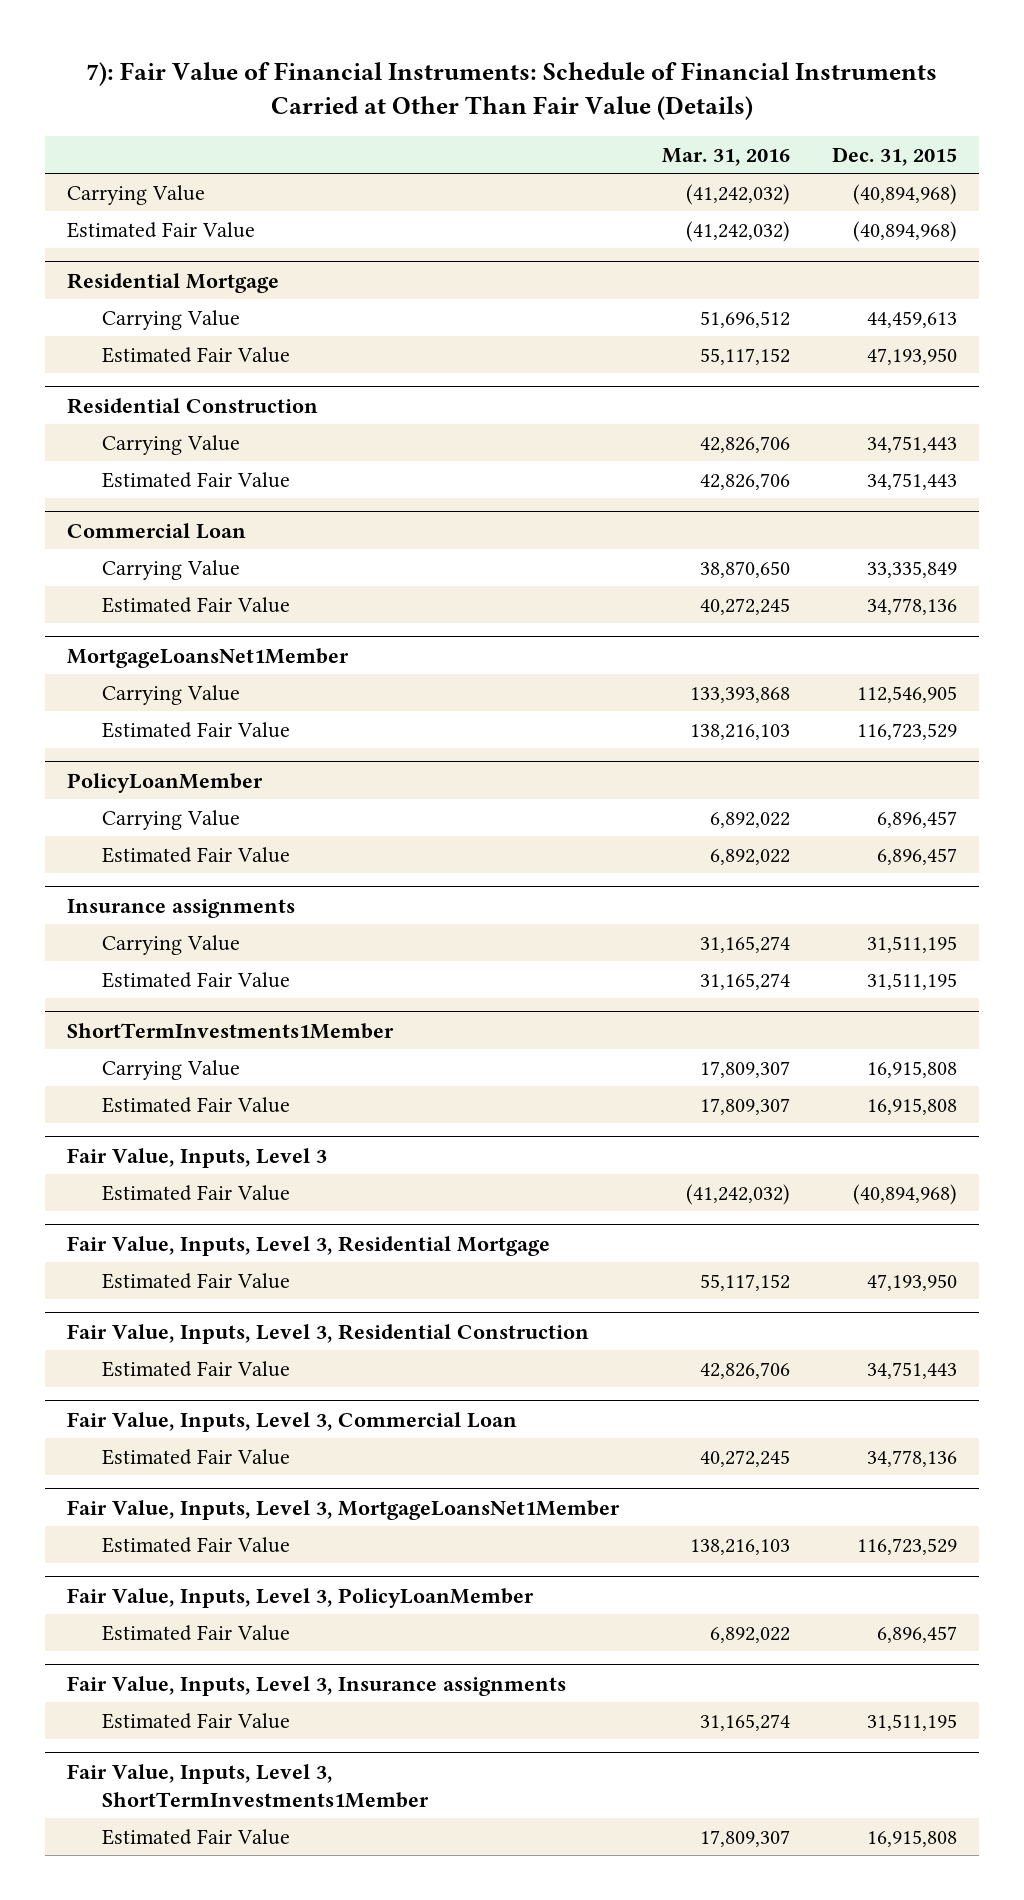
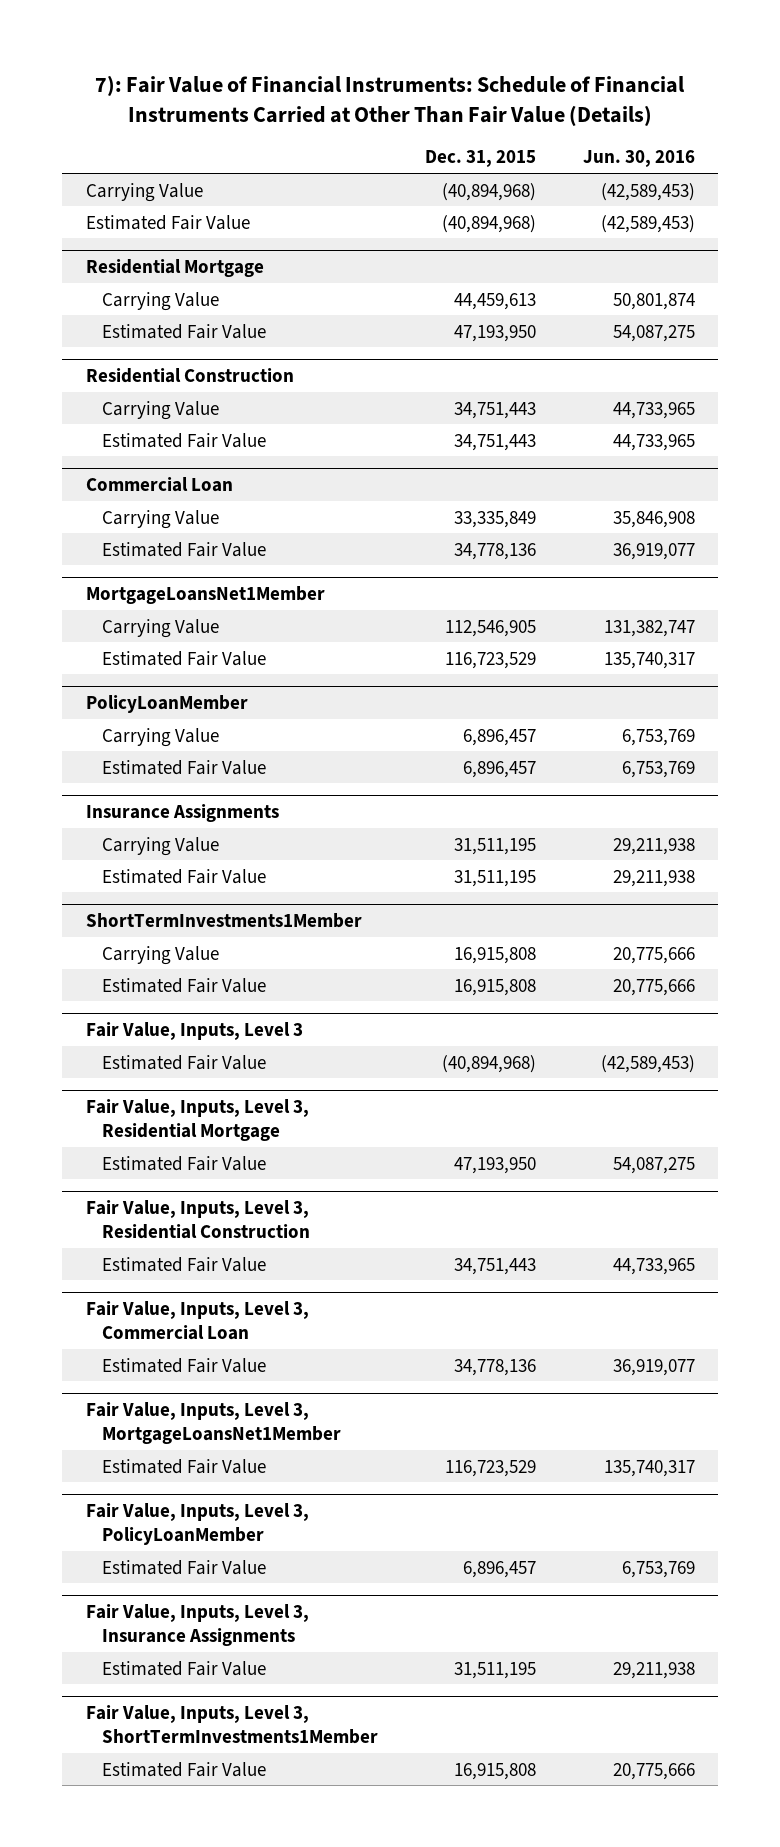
- | Mar. 31, 2016 | Dec. 31, 2015
+ | Dec. 31, 2015 | Jun. 30, 2016
- Insurance assignments
+ Insurance Assignments
- Fair Value, Inputs, Level 3, Insurance assignments
+ Fair Value, Inputs, Level 3, Insurance Assignments

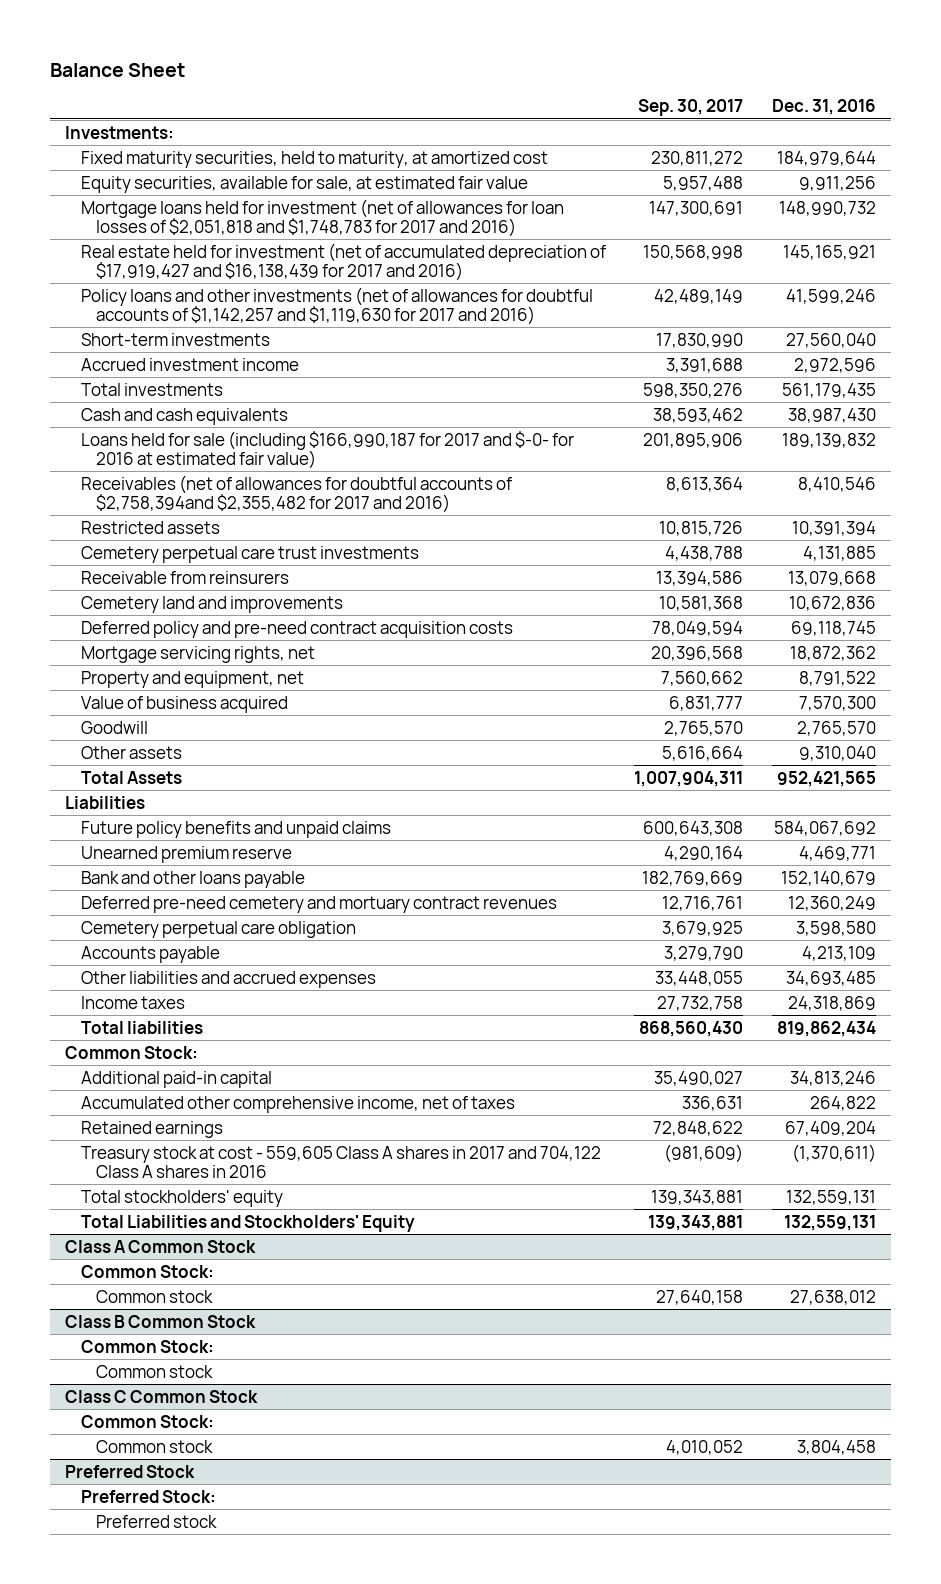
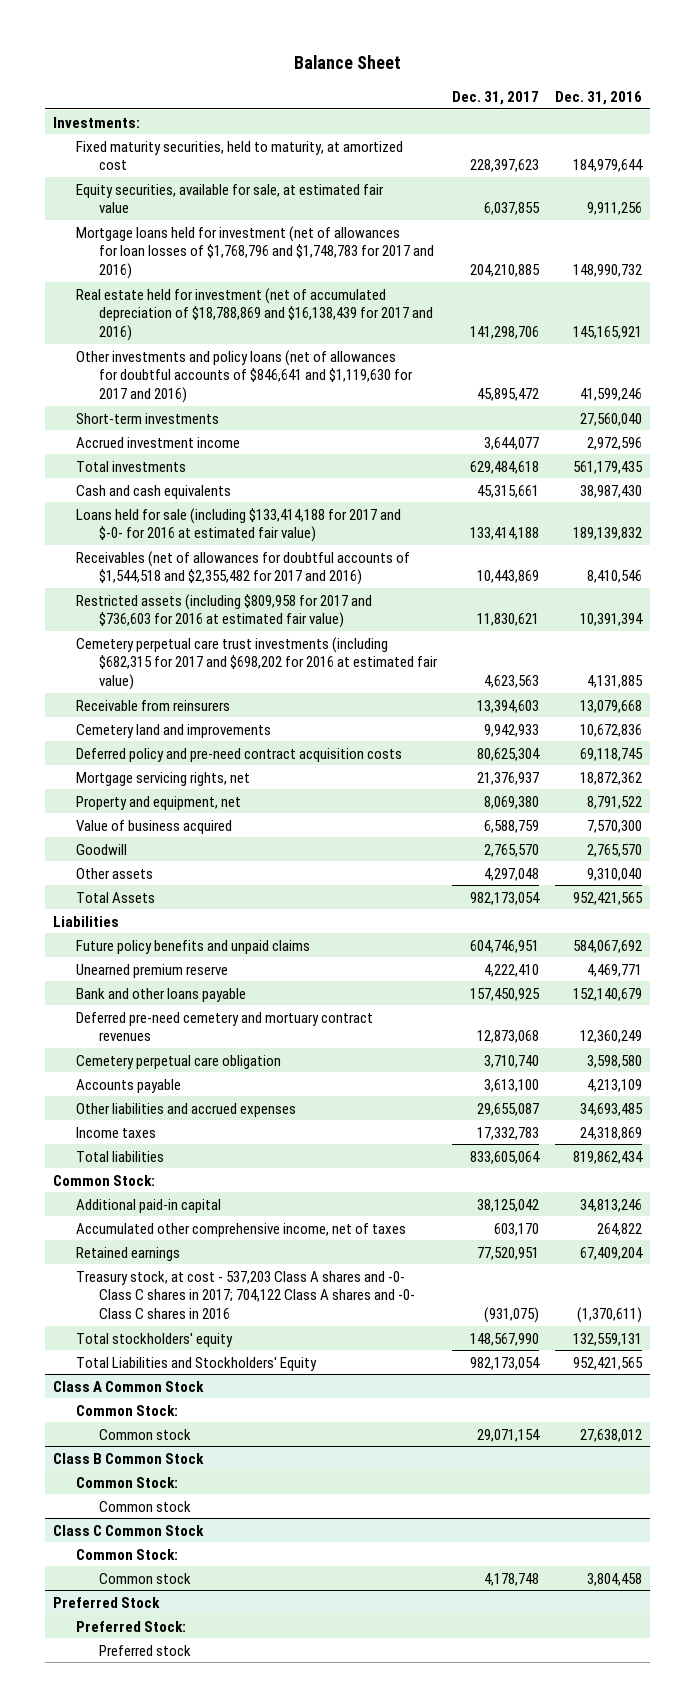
- | Sep. 30, 2017 | Dec. 31, 2016
+ | Dec. 31, 2017 | Dec. 31, 2016
- Mortgage loans held for investment (net of allowances for loan losses of $2,051,818 and $1,748,783 for 2017 and 2016) | 147,300,691 | 148,990,732
- Real estate held for investment (net of accumulated depreciation of $17,919,427 and $16,138,439 for 2017 and 2016) | 150,568,998 | 145,165,921
- Policy loans and other investments (net of allowances for doubtful accounts of $1,142,257 and $1,119,630 for 2017 and 2016) | 42,489,149 | 41,599,246
+ Mortgage loans held for investment (net of allowances for loan losses of $1,768,796 and $1,748,783 for 2017 and 2016) | 204,210,885 | 148,990,732
+ Real estate held for investment (net of accumulated depreciation of $18,788,869 and $16,138,439 for 2017 and 2016) | 141,298,706 | 145,165,921
+ Other investments and policy loans (net of allowances for doubtful accounts of $846,641 and $1,119,630 for 2017 and 2016) | 45,895,472 | 41,599,246
- Loans held for sale (including $166,990,187 for 2017 and $-0- for 2016 at estimated fair value) | 201,895,906 | 189,139,832
- Receivables (net of allowances for doubtful accounts of $2,758,394and $2,355,482 for 2017 and 2016) | 8,613,364 | 8,410,546
- Restricted assets | 10,815,726 | 10,391,394
- Cemetery perpetual care trust investments | 4,438,788 | 4,131,885
+ Loans held for sale (including $133,414,188 for 2017 and $-0- for 2016 at estimated fair value) | 133,414,188 | 189,139,832
+ Receivables (net of allowances for doubtful accounts of $1,544,518 and $2,355,482 for 2017 and 2016) | 10,443,869 | 8,410,546
+ Restricted assets (including $809,958 for 2017 and $736,603 for 2016 at estimated fair value) | 11,830,621 | 10,391,394
+ Cemetery perpetual care trust investments (including $682,315 for 2017 and $698,202 for 2016 at estimated fair value) | 4,623,563 | 4,131,885
- Treasury stock at cost - 559,605 Class A shares in 2017 and 704,122 Class A shares in 2016 | (981,609) | (1,370,611)
+ Treasury stock, at cost - 537,203 Class A shares and -0- Class C shares in 2017; 704,122 Class A shares and -0- Class C shares in 2016 | (931,075) | (1,370,611)
- Total Liabilities and Stockholders' Equity | 139,343,881 | 132,559,131
+ Total Liabilities and Stockholders' Equity | 982,173,054 | 952,421,565

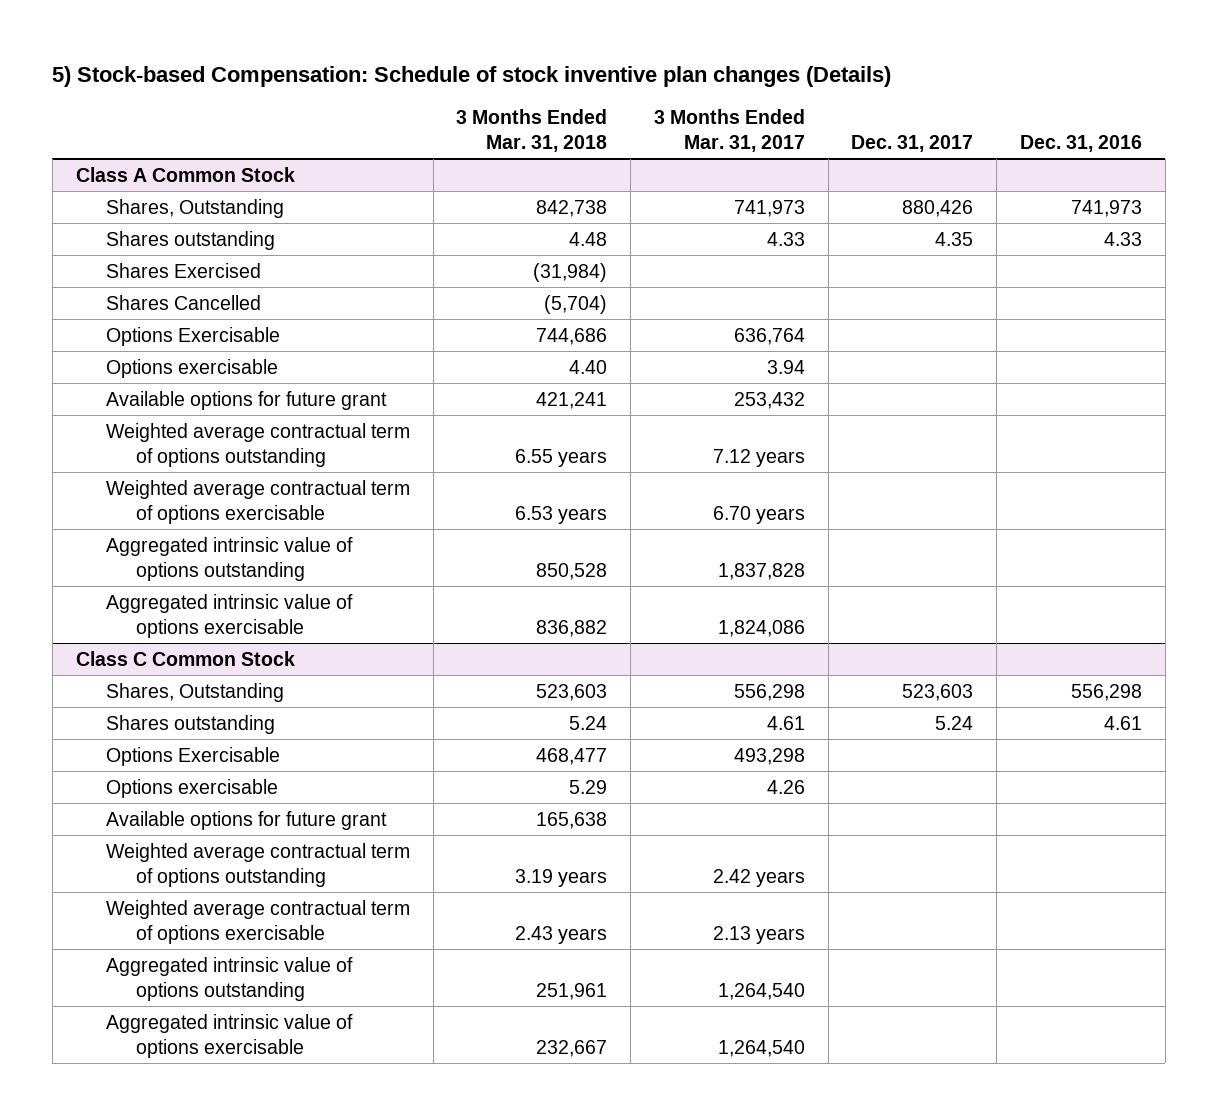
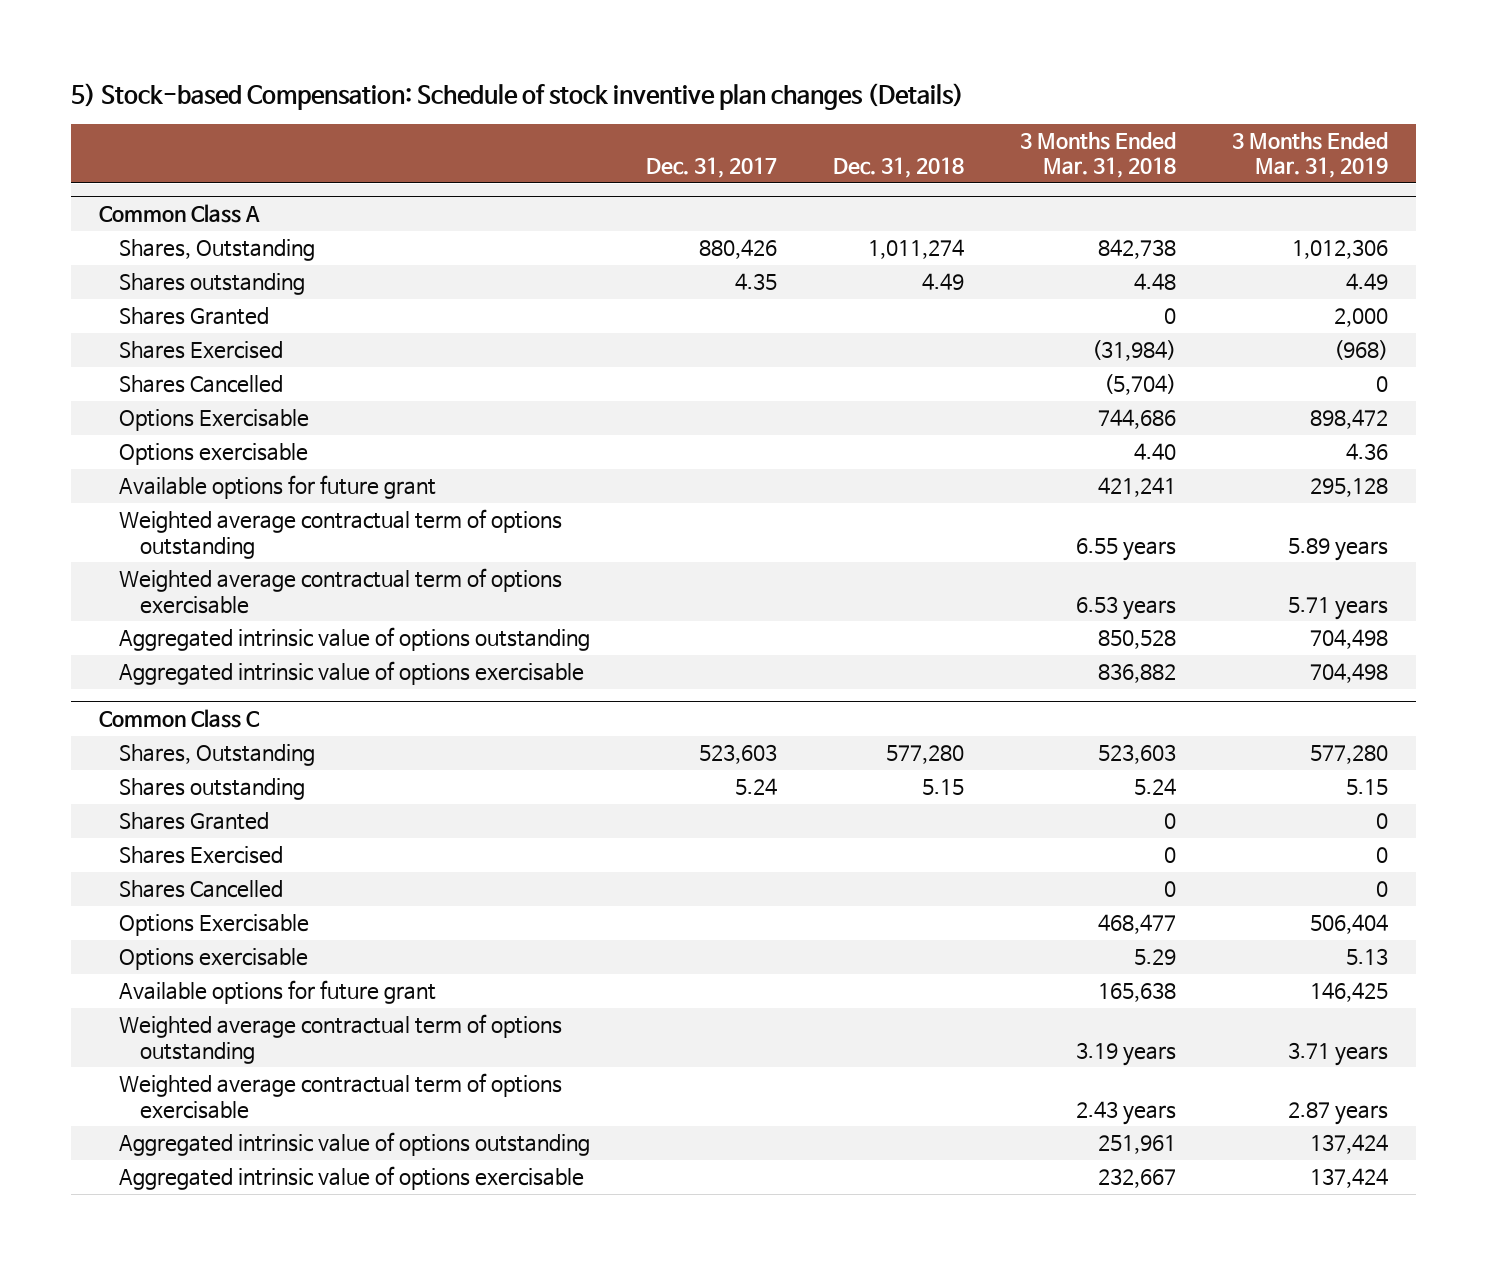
- | 3 Months Ended Mar. 31, 2018 | 3 Months Ended Mar. 31, 2017 | Dec. 31, 2017 | Dec. 31, 2016
+ | Dec. 31, 2017 | Dec. 31, 2018 | 3 Months Ended Mar. 31, 2018 | 3 Months Ended Mar. 31, 2019
- Class A Common Stock
+ Common Class A
+ Shares Granted | | | 0 | 2,000
- Class C Common Stock
+ Common Class C
+ Shares Granted | | | 0 | 0
+ Shares Exercised | | | 0 | 0
+ Shares Cancelled | | | 0 | 0

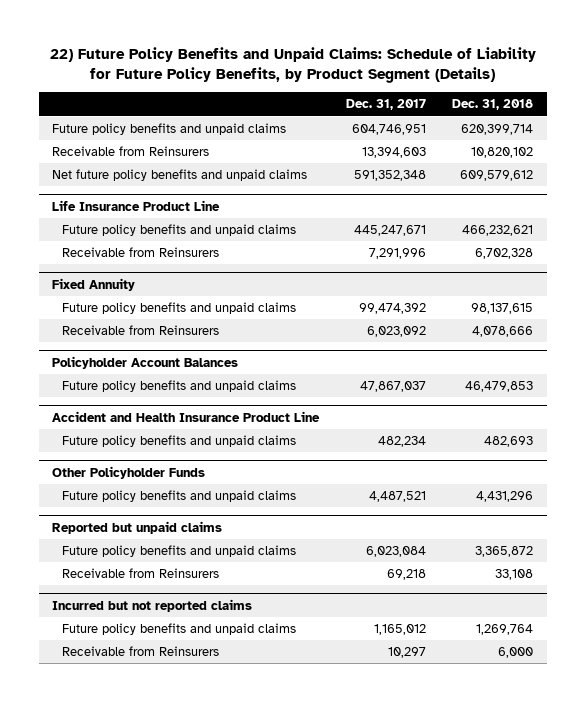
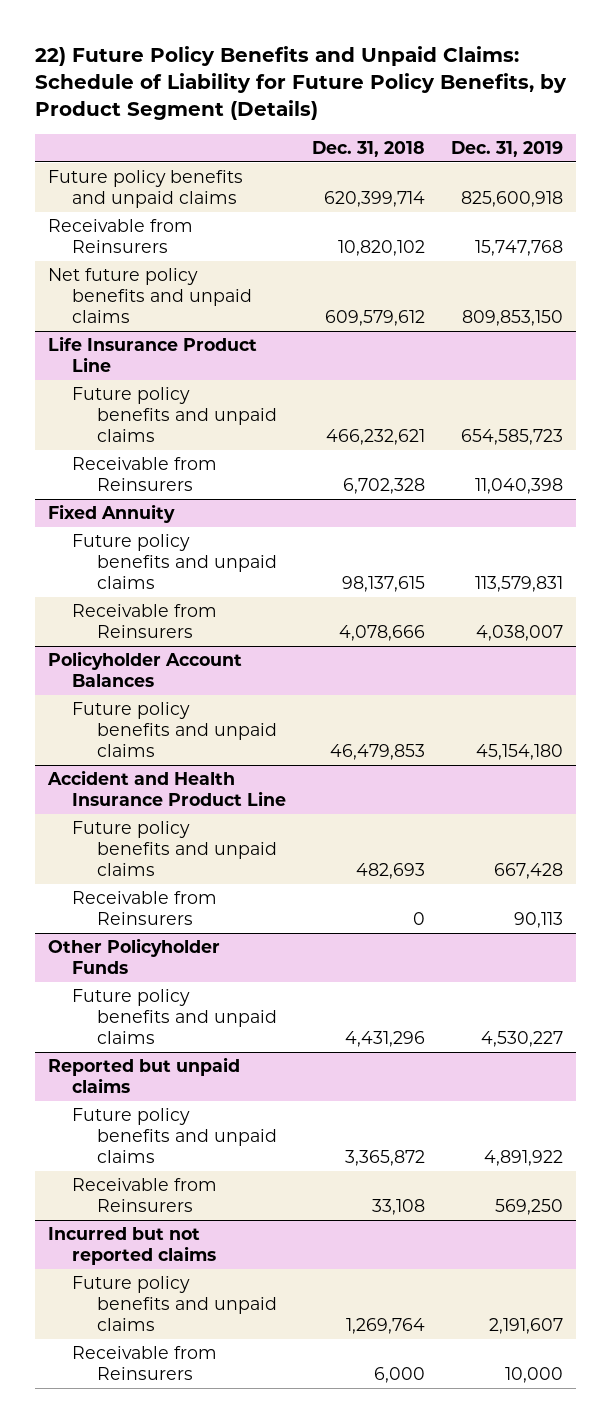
- | Dec. 31, 2017 | Dec. 31, 2018
+ | Dec. 31, 2018 | Dec. 31, 2019
@ Accident and Health Insurance Product Line
+ Receivable from Reinsurers | 0 | 90,113

